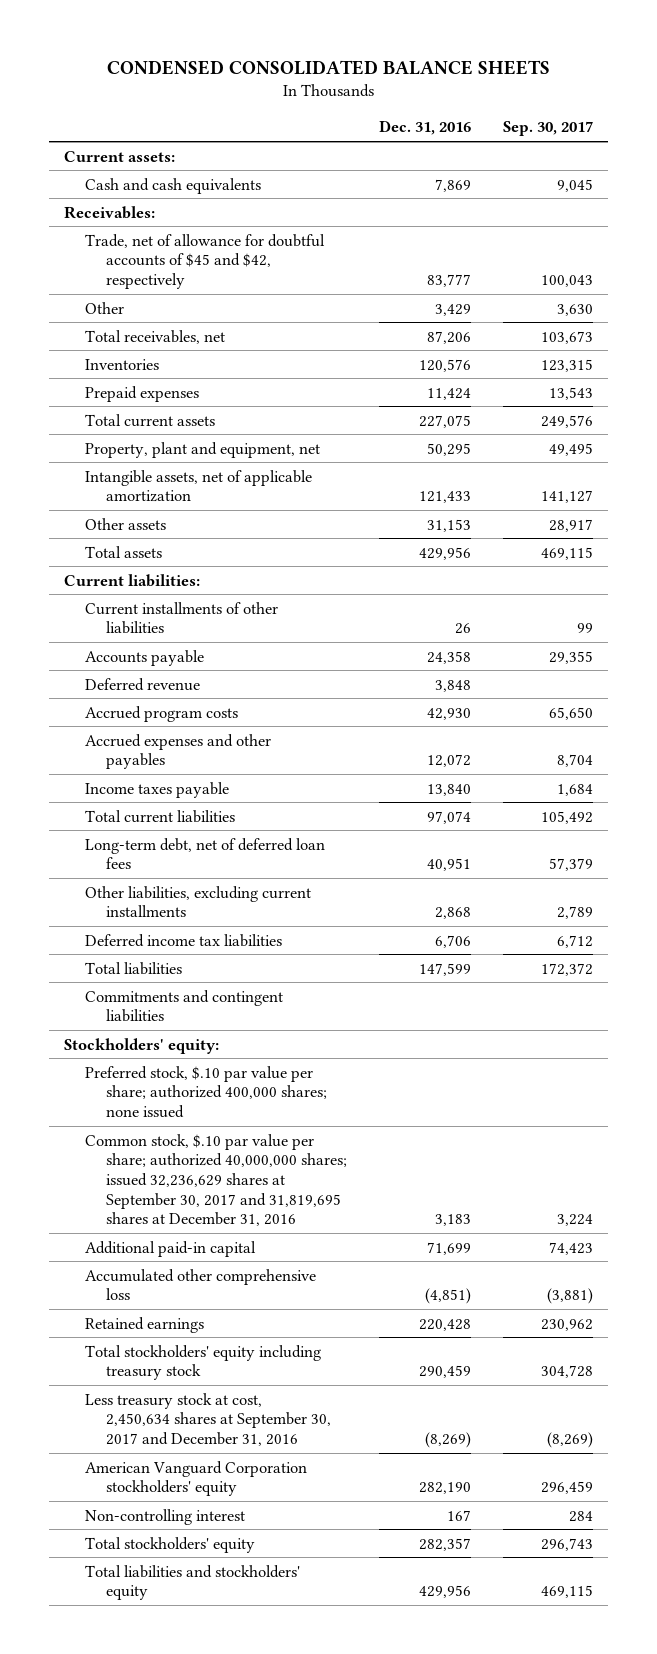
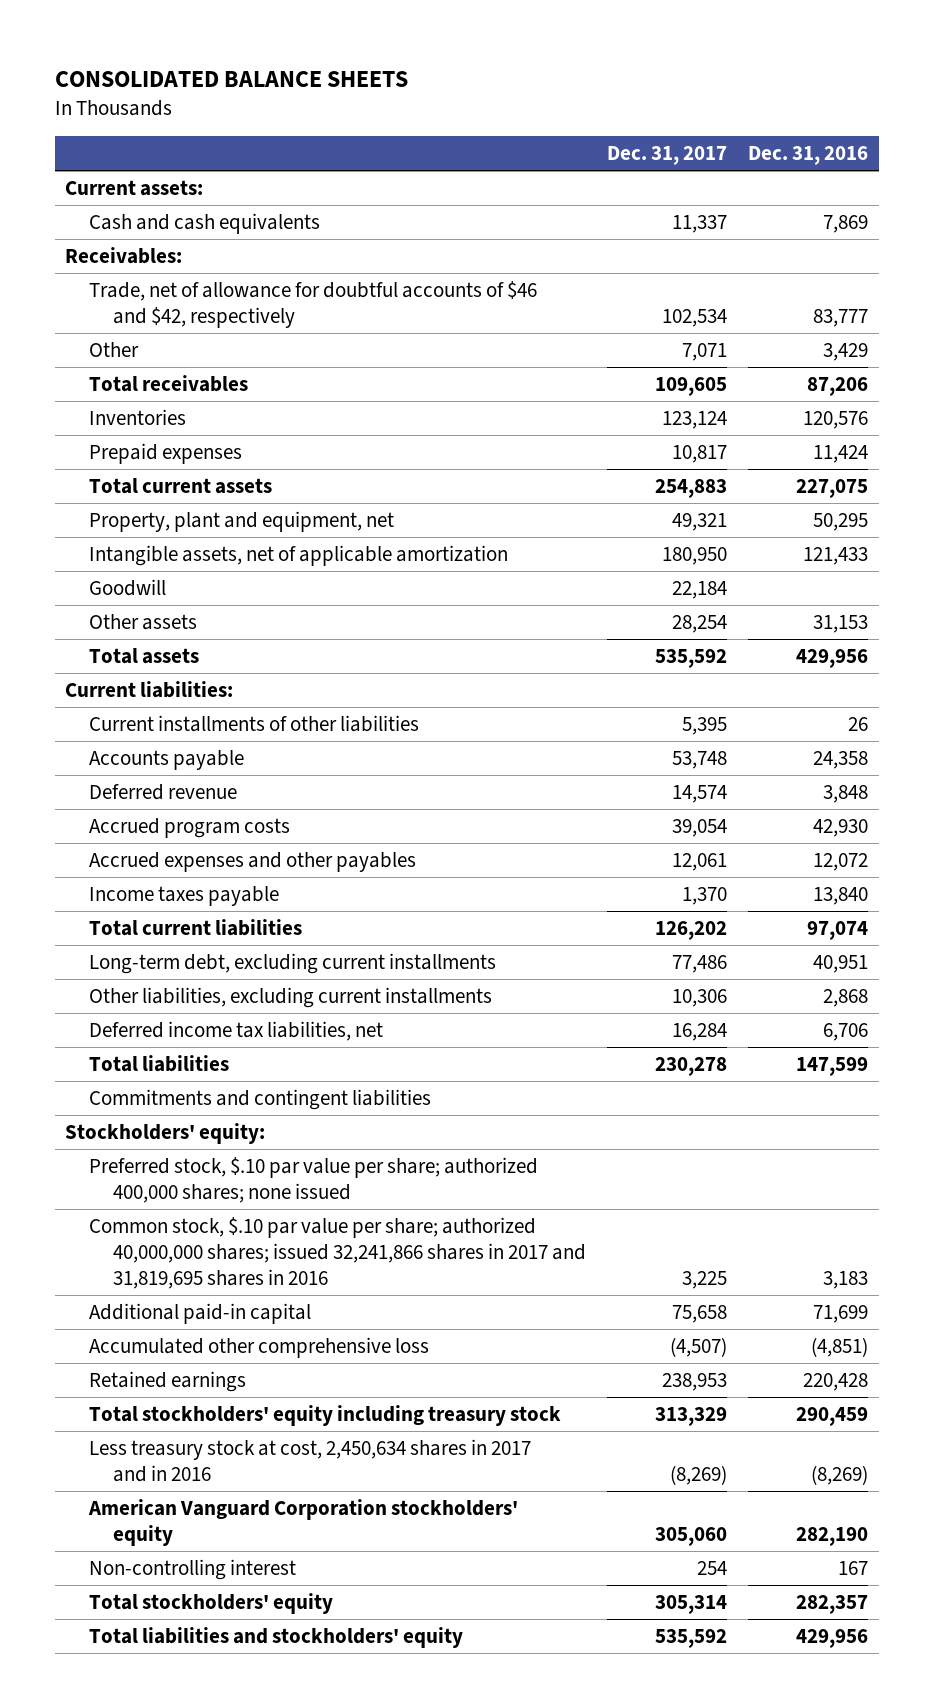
- CONDENSED CONSOLIDATED BALANCE SHEETS
+ CONSOLIDATED BALANCE SHEETS
- | Dec. 31, 2016 | Sep. 30, 2017
+ | Dec. 31, 2017 | Dec. 31, 2016
- Trade, net of allowance for doubtful accounts of $45 and $42, respectively | 83,777 | 100,043
+ Trade, net of allowance for doubtful accounts of $46 and $42, respectively | 102,534 | 83,777
- Total receivables, net | 87,206 | 103,673
+ Total receivables | 109,605 | 87,206
+ Goodwill | 22,184 |
- Long-term debt, net of deferred loan fees | 40,951 | 57,379
+ Long-term debt, excluding current installments | 77,486 | 40,951
- Deferred income tax liabilities | 6,706 | 6,712
+ Deferred income tax liabilities, net | 16,284 | 6,706
- Common stock, $.10 par value per share; authorized 40,000,000 shares; issued 32,236,629 shares at September 30, 2017 and 31,819,695 shares at December 31, 2016 | 3,183 | 3,224
+ Common stock, $.10 par value per share; authorized 40,000,000 shares; issued 32,241,866 shares in 2017 and 31,819,695 shares in 2016 | 3,225 | 3,183
- Less treasury stock at cost, 2,450,634 shares at September 30, 2017 and December 31, 2016 | (8,269) | (8,269)
+ Less treasury stock at cost, 2,450,634 shares in 2017 and in 2016 | (8,269) | (8,269)

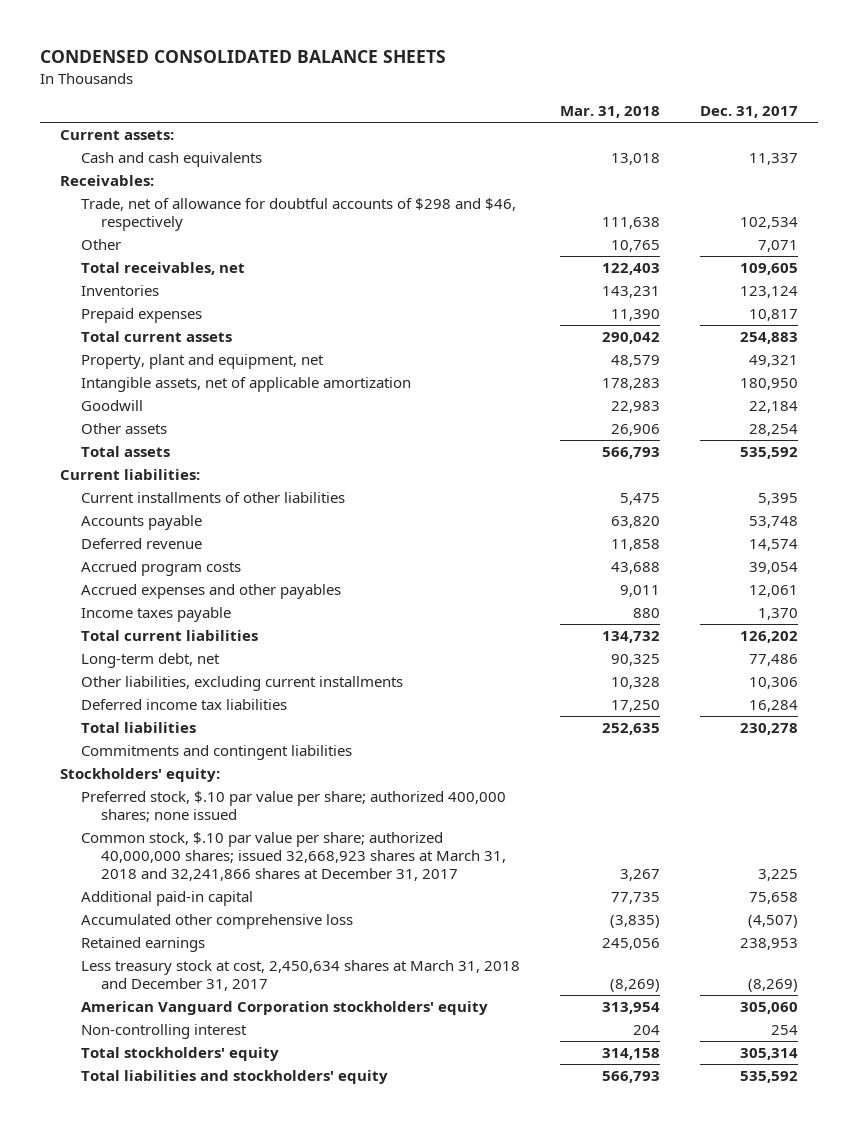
- CONSOLIDATED BALANCE SHEETS
+ CONDENSED CONSOLIDATED BALANCE SHEETS
- | Dec. 31, 2017 | Dec. 31, 2016
+ | Mar. 31, 2018 | Dec. 31, 2017
- Trade, net of allowance for doubtful accounts of $46 and $42, respectively | 102,534 | 83,777
+ Trade, net of allowance for doubtful accounts of $298 and $46, respectively | 111,638 | 102,534
- Total receivables | 109,605 | 87,206
+ Total receivables, net | 122,403 | 109,605
- Long-term debt, excluding current installments | 77,486 | 40,951
+ Long-term debt, net | 90,325 | 77,486
- Deferred income tax liabilities, net | 16,284 | 6,706
+ Deferred income tax liabilities | 17,250 | 16,284
- Common stock, $.10 par value per share; authorized 40,000,000 shares; issued 32,241,866 shares in 2017 and 31,819,695 shares in 2016 | 3,225 | 3,183
+ Common stock, $.10 par value per share; authorized 40,000,000 shares; issued 32,668,923 shares at March 31, 2018 and 32,241,866 shares at December 31, 2017 | 3,267 | 3,225
- Total stockholders' equity including treasury stock | 313,329 | 290,459
- Less treasury stock at cost, 2,450,634 shares in 2017 and in 2016 | (8,269) | (8,269)
+ Less treasury stock at cost, 2,450,634 shares at March 31, 2018 and December 31, 2017 | (8,269) | (8,269)

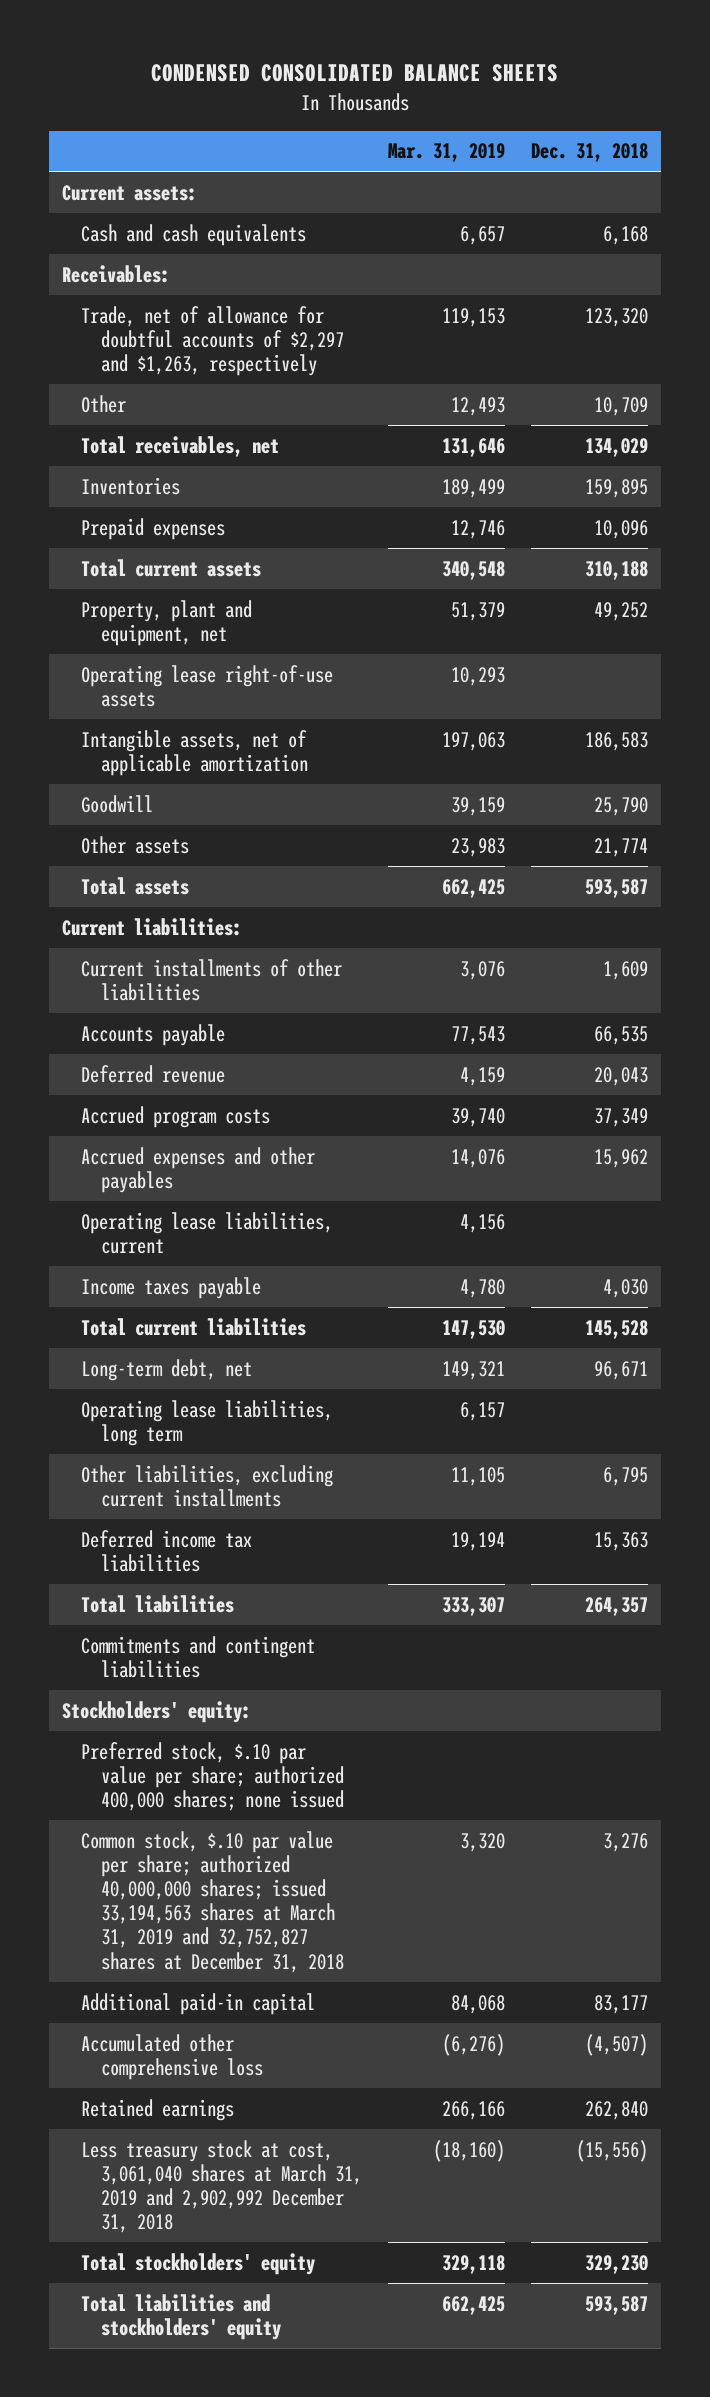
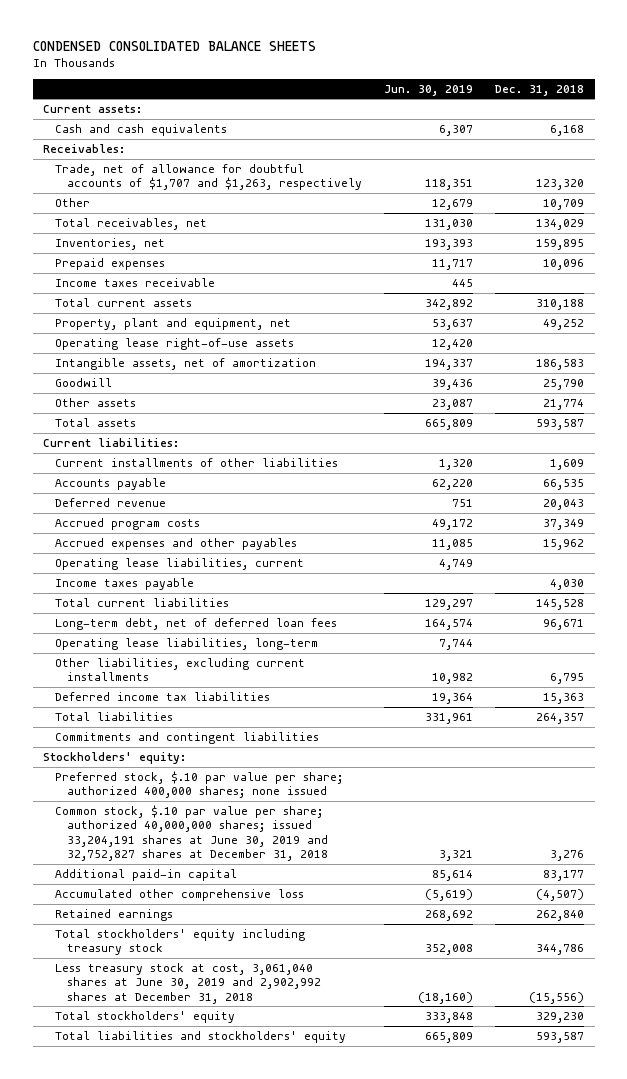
- | Mar. 31, 2019 | Dec. 31, 2018
+ | Jun. 30, 2019 | Dec. 31, 2018
- Trade, net of allowance for doubtful accounts of $2,297 and $1,263, respectively | 119,153 | 123,320
+ Trade, net of allowance for doubtful accounts of $1,707 and $1,263, respectively | 118,351 | 123,320
- Inventories | 189,499 | 159,895
+ Inventories, net | 193,393 | 159,895
+ Income taxes receivable | 445 |
- Intangible assets, net of applicable amortization | 197,063 | 186,583
+ Intangible assets, net of amortization | 194,337 | 186,583
- Long-term debt, net | 149,321 | 96,671
- Operating lease liabilities, long term | 6,157 |
+ Long-term debt, net of deferred loan fees | 164,574 | 96,671
+ Operating lease liabilities, long-term | 7,744 |
- Common stock, $.10 par value per share; authorized 40,000,000 shares; issued 33,194,563 shares at March 31, 2019 and 32,752,827 shares at December 31, 2018 | 3,320 | 3,276
+ Common stock, $.10 par value per share; authorized 40,000,000 shares; issued 33,204,191 shares at June 30, 2019 and 32,752,827 shares at December 31, 2018 | 3,321 | 3,276
- Less treasury stock at cost, 3,061,040 shares at March 31, 2019 and 2,902,992 December 31, 2018 | (18,160) | (15,556)
+ Total stockholders' equity including treasury stock | 352,008 | 344,786
+ Less treasury stock at cost, 3,061,040 shares at June 30, 2019 and 2,902,992 shares at December 31, 2018 | (18,160) | (15,556)

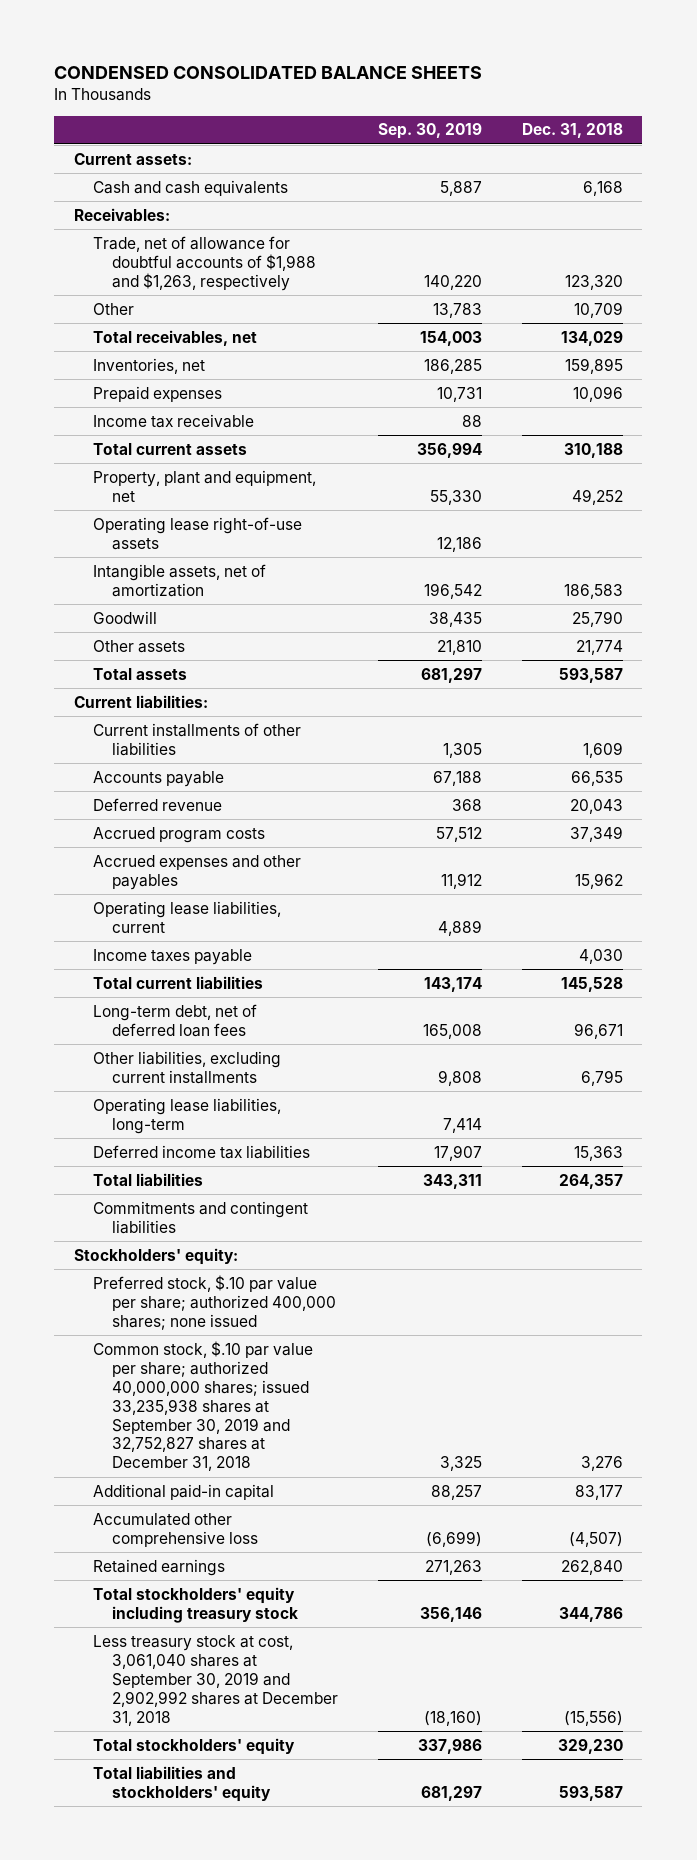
- | Jun. 30, 2019 | Dec. 31, 2018
+ | Sep. 30, 2019 | Dec. 31, 2018
- Trade, net of allowance for doubtful accounts of $1,707 and $1,263, respectively | 118,351 | 123,320
+ Trade, net of allowance for doubtful accounts of $1,988 and $1,263, respectively | 140,220 | 123,320
- Income taxes receivable | 445 |
+ Income tax receivable | 88 |
moved down: Operating lease liabilities, long-term | 7,414 |
- Common stock, $.10 par value per share; authorized 40,000,000 shares; issued 33,204,191 shares at June 30, 2019 and 32,752,827 shares at December 31, 2018 | 3,321 | 3,276
+ Common stock, $.10 par value per share; authorized 40,000,000 shares; issued 33,235,938 shares at September 30, 2019 and 32,752,827 shares at December 31, 2018 | 3,325 | 3,276
- Less treasury stock at cost, 3,061,040 shares at June 30, 2019 and 2,902,992 shares at December 31, 2018 | (18,160) | (15,556)
+ Less treasury stock at cost, 3,061,040 shares at September 30, 2019 and 2,902,992 shares at December 31, 2018 | (18,160) | (15,556)

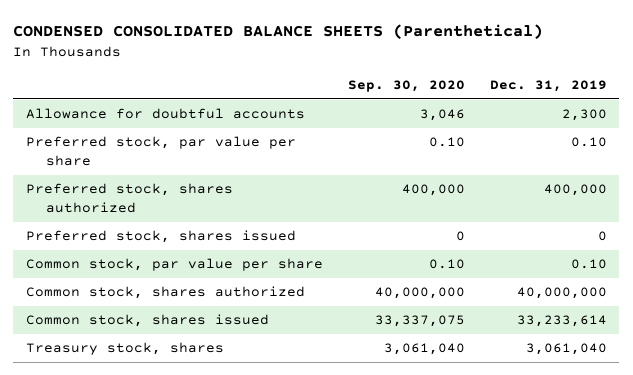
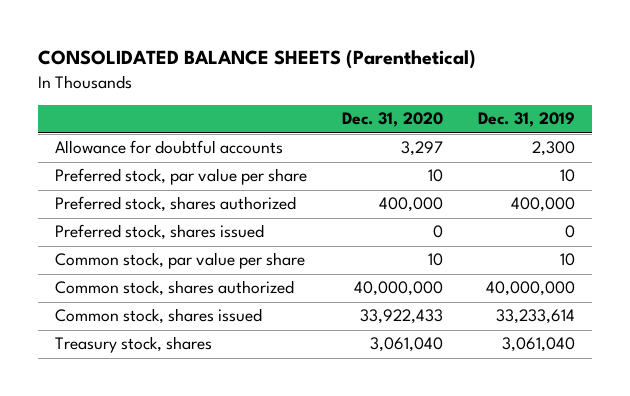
- CONDENSED CONSOLIDATED BALANCE SHEETS (Parenthetical)
+ CONSOLIDATED BALANCE SHEETS (Parenthetical)
- | Sep. 30, 2020 | Dec. 31, 2019
+ | Dec. 31, 2020 | Dec. 31, 2019
- Preferred stock, par value per share | 0.10 | 0.10
+ Preferred stock, par value per share | 10 | 10
- Common stock, par value per share | 0.10 | 0.10
+ Common stock, par value per share | 10 | 10

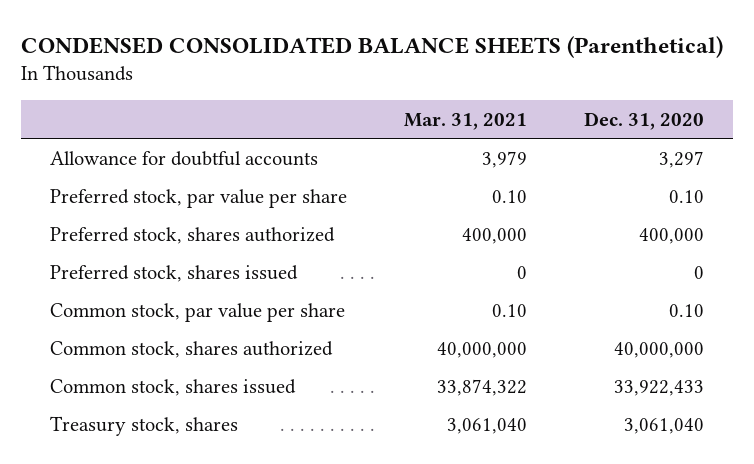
- CONSOLIDATED BALANCE SHEETS (Parenthetical)
+ CONDENSED CONSOLIDATED BALANCE SHEETS (Parenthetical)
- | Dec. 31, 2020 | Dec. 31, 2019
+ | Mar. 31, 2021 | Dec. 31, 2020
- Preferred stock, par value per share | 10 | 10
+ Preferred stock, par value per share | 0.10 | 0.10
- Common stock, par value per share | 10 | 10
+ Common stock, par value per share | 0.10 | 0.10

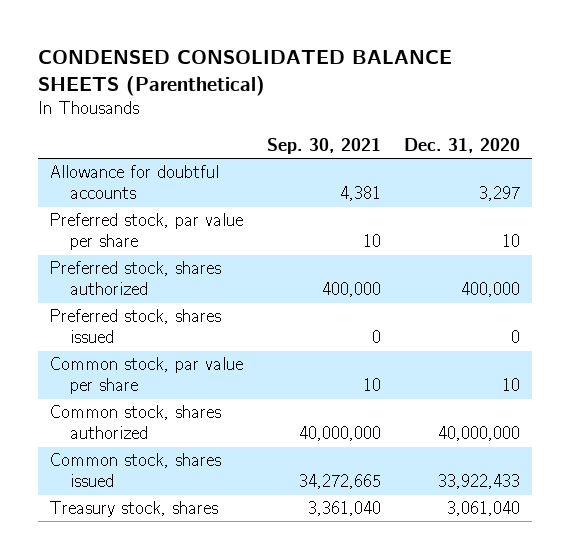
- | Mar. 31, 2021 | Dec. 31, 2020
+ | Sep. 30, 2021 | Dec. 31, 2020
- Preferred stock, par value per share | 0.10 | 0.10
+ Preferred stock, par value per share | 10 | 10
- Common stock, par value per share | 0.10 | 0.10
+ Common stock, par value per share | 10 | 10

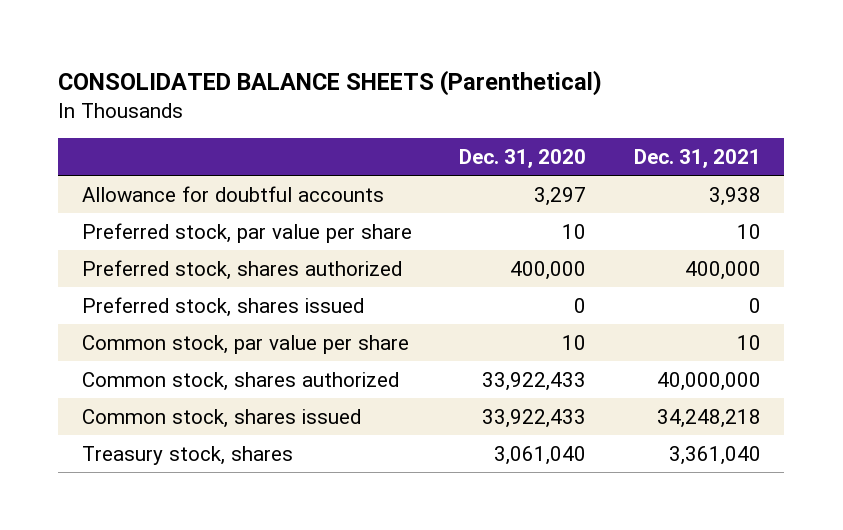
- CONDENSED CONSOLIDATED BALANCE SHEETS (Parenthetical)
+ CONSOLIDATED BALANCE SHEETS (Parenthetical)
- | Sep. 30, 2021 | Dec. 31, 2020
+ | Dec. 31, 2020 | Dec. 31, 2021
- Common stock, shares authorized | 40,000,000 | 40,000,000
+ Common stock, shares authorized | 33,922,433 | 40,000,000

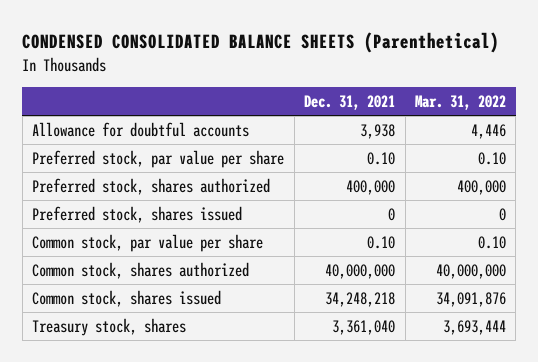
- CONSOLIDATED BALANCE SHEETS (Parenthetical)
+ CONDENSED CONSOLIDATED BALANCE SHEETS (Parenthetical)
- | Dec. 31, 2020 | Dec. 31, 2021
+ | Dec. 31, 2021 | Mar. 31, 2022
- Preferred stock, par value per share | 10 | 10
+ Preferred stock, par value per share | 0.10 | 0.10
- Common stock, par value per share | 10 | 10
+ Common stock, par value per share | 0.10 | 0.10

